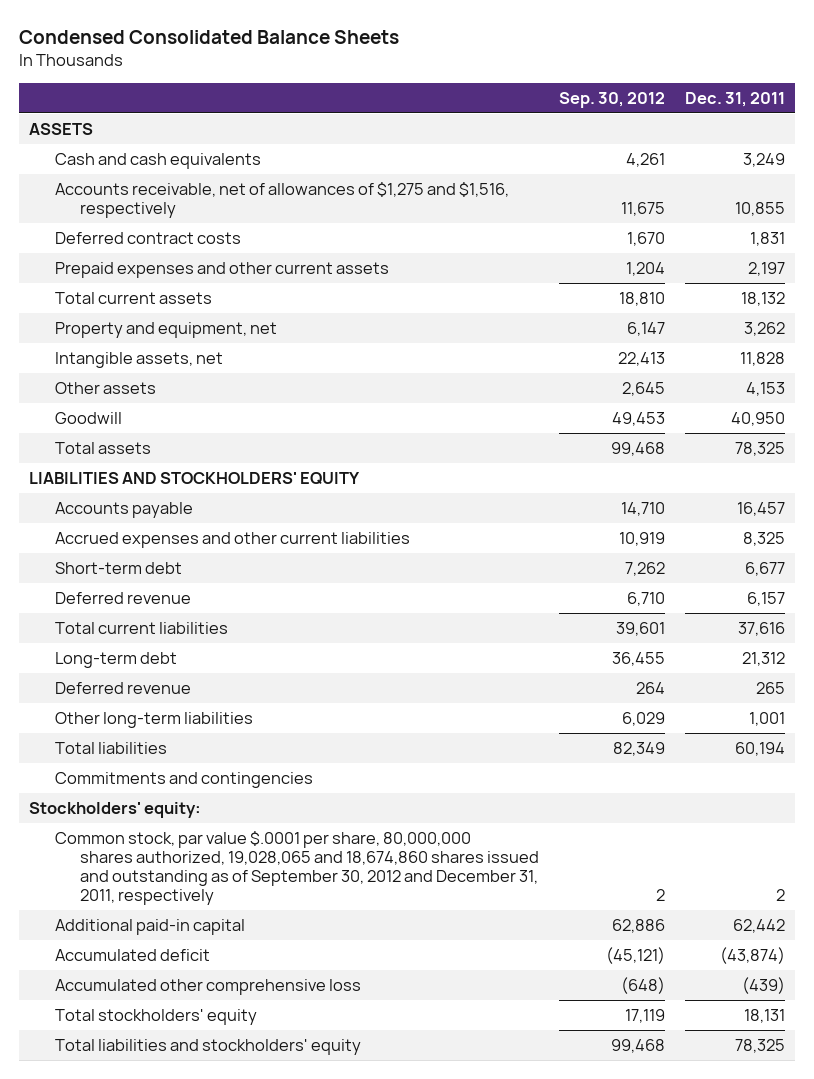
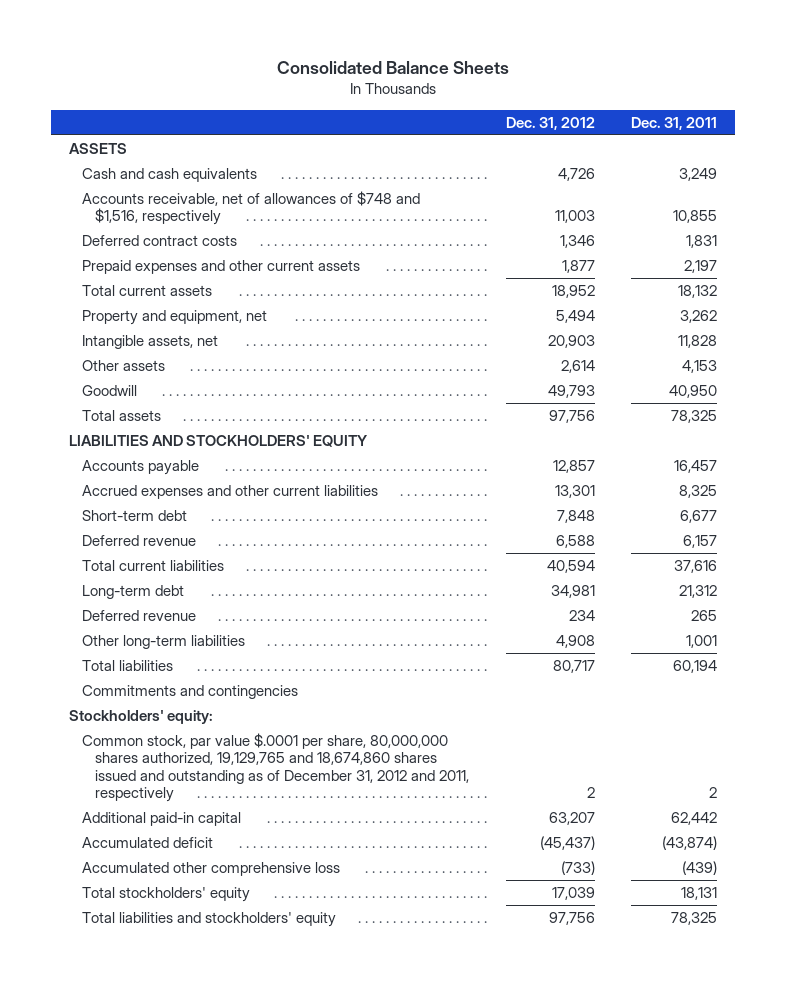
- Condensed Consolidated Balance Sheets
+ Consolidated Balance Sheets
- | Sep. 30, 2012 | Dec. 31, 2011
+ | Dec. 31, 2012 | Dec. 31, 2011
- Accounts receivable, net of allowances of $1,275 and $1,516, respectively | 11,675 | 10,855
+ Accounts receivable, net of allowances of $748 and $1,516, respectively | 11,003 | 10,855
- Common stock, par value $.0001 per share, 80,000,000 shares authorized, 19,028,065 and 18,674,860 shares issued and outstanding as of September 30, 2012 and December 31, 2011, respectively | 2 | 2
+ Common stock, par value $.0001 per share, 80,000,000 shares authorized, 19,129,765 and 18,674,860 shares issued and outstanding as of December 31, 2012 and 2011, respectively | 2 | 2

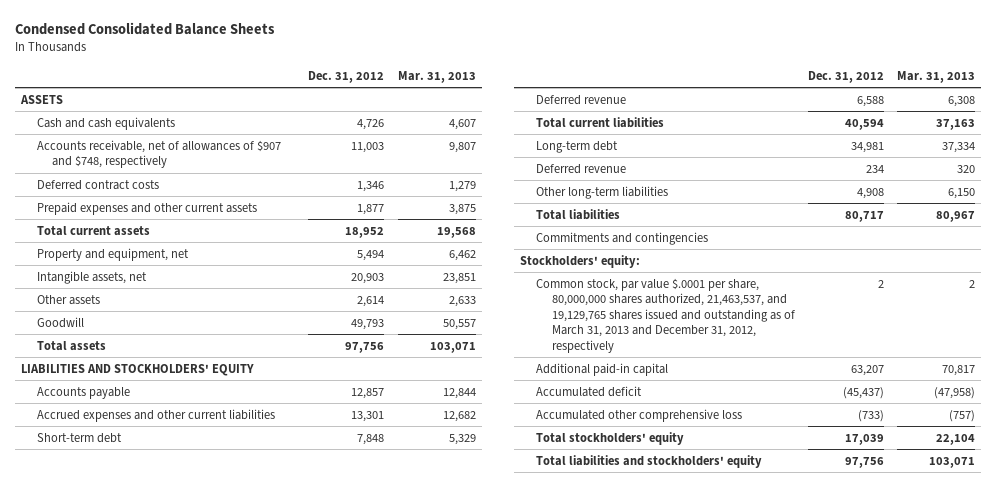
- Consolidated Balance Sheets
+ Condensed Consolidated Balance Sheets
- | Dec. 31, 2012 | Dec. 31, 2011
+ | Dec. 31, 2012 | Mar. 31, 2013
- Accounts receivable, net of allowances of $748 and $1,516, respectively | 11,003 | 10,855
+ Accounts receivable, net of allowances of $907 and $748, respectively | 11,003 | 9,807
- Common stock, par value $.0001 per share, 80,000,000 shares authorized, 19,129,765 and 18,674,860 shares issued and outstanding as of December 31, 2012 and 2011, respectively | 2 | 2
+ Common stock, par value $.0001 per share, 80,000,000 shares authorized, 21,463,537, and 19,129,765 shares issued and outstanding as of March 31, 2013 and December 31, 2012, respectively | 2 | 2

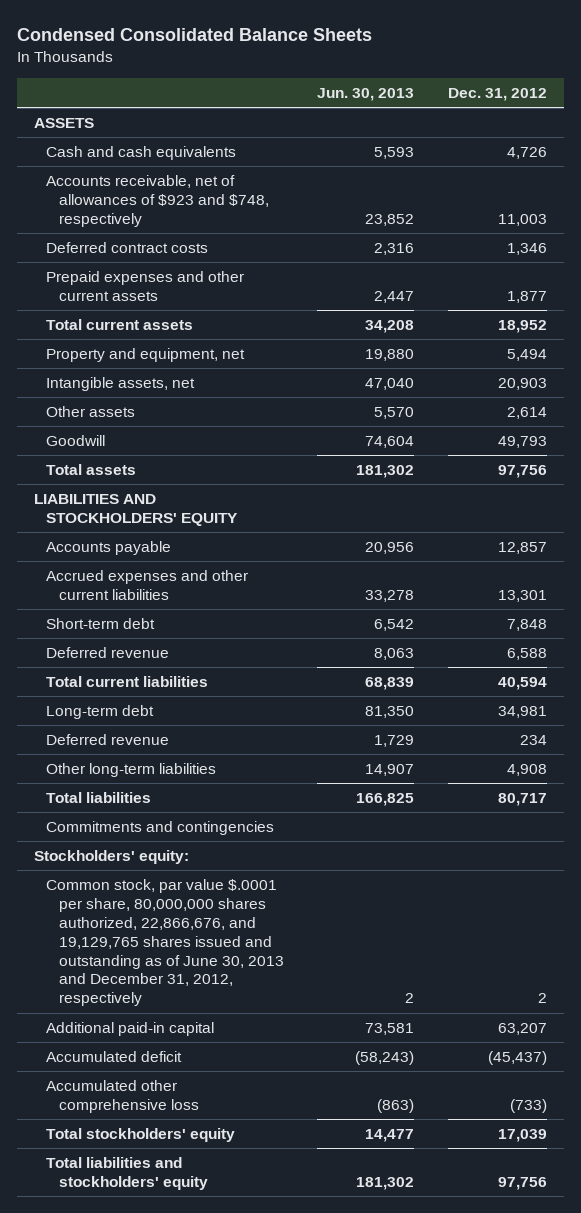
- | Dec. 31, 2012 | Mar. 31, 2013
+ | Jun. 30, 2013 | Dec. 31, 2012
- Accounts receivable, net of allowances of $907 and $748, respectively | 11,003 | 9,807
+ Accounts receivable, net of allowances of $923 and $748, respectively | 23,852 | 11,003
- Common stock, par value $.0001 per share, 80,000,000 shares authorized, 21,463,537, and 19,129,765 shares issued and outstanding as of March 31, 2013 and December 31, 2012, respectively | 2 | 2
+ Common stock, par value $.0001 per share, 80,000,000 shares authorized, 22,866,676, and 19,129,765 shares issued and outstanding as of June 30, 2013 and December 31, 2012, respectively | 2 | 2

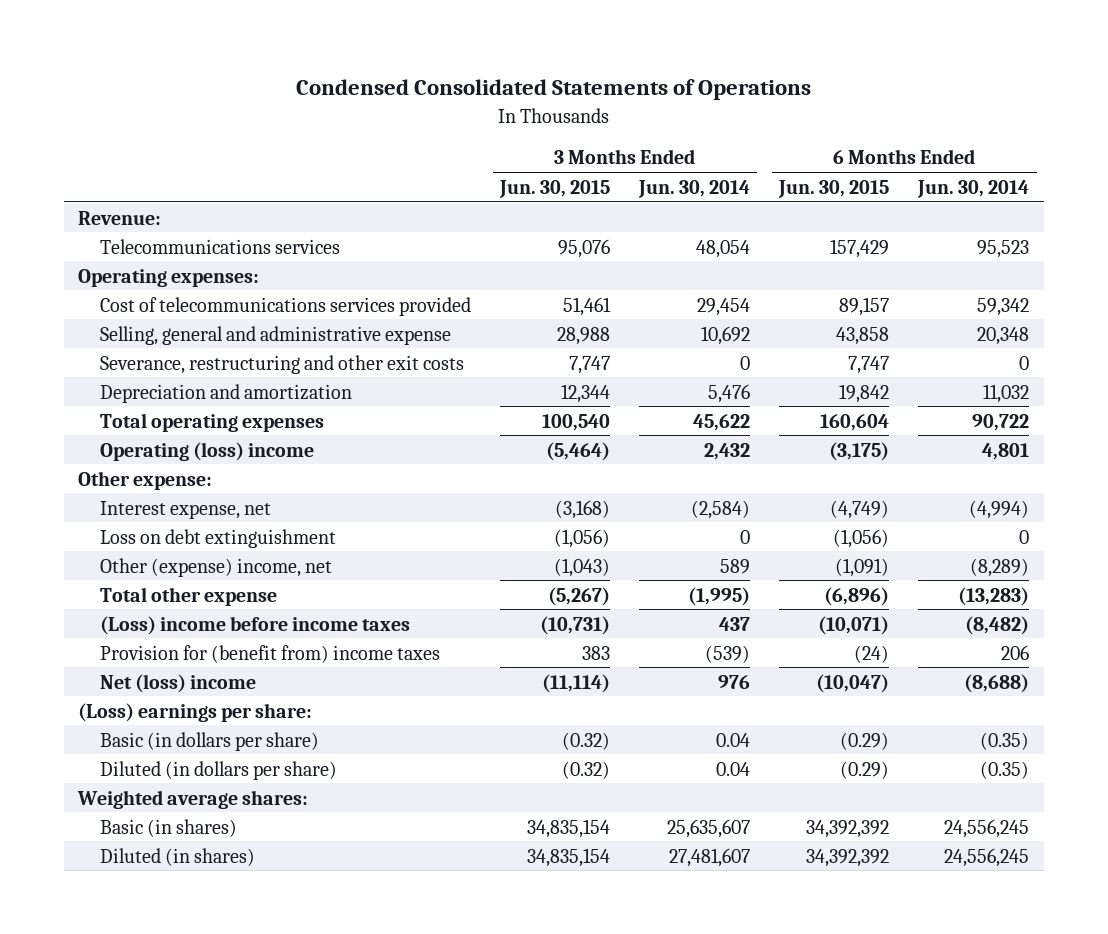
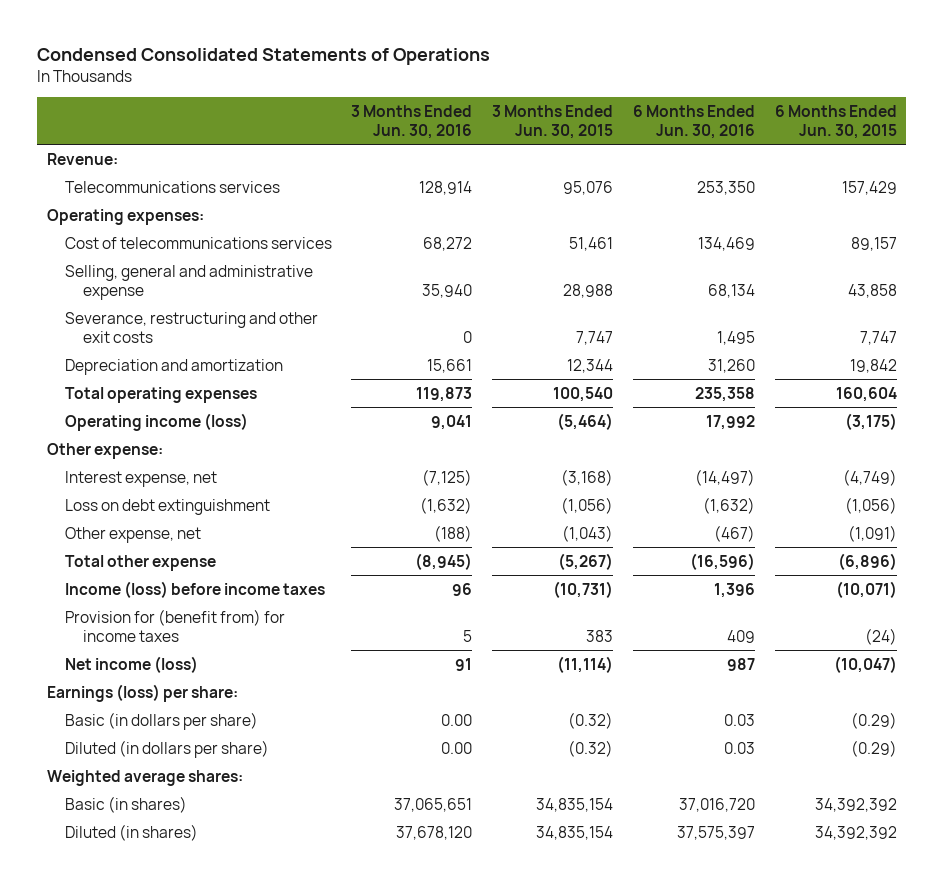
- | 3 Months Ended Jun. 30, 2015 | 3 Months Ended Jun. 30, 2014 | 6 Months Ended Jun. 30, 2015 | 6 Months Ended Jun. 30, 2014
+ | 3 Months Ended Jun. 30, 2016 | 3 Months Ended Jun. 30, 2015 | 6 Months Ended Jun. 30, 2016 | 6 Months Ended Jun. 30, 2015
- Cost of telecommunications services provided | 51,461 | 29,454 | 89,157 | 59,342
+ Cost of telecommunications services | 68,272 | 51,461 | 134,469 | 89,157
- Operating (loss) income | (5,464) | 2,432 | (3,175) | 4,801
+ Operating income (loss) | 9,041 | (5,464) | 17,992 | (3,175)
- Other (expense) income, net | (1,043) | 589 | (1,091) | (8,289)
+ Other expense, net | (188) | (1,043) | (467) | (1,091)
- (Loss) income before income taxes | (10,731) | 437 | (10,071) | (8,482)
- Provision for (benefit from) income taxes | 383 | (539) | (24) | 206
- Net (loss) income | (11,114) | 976 | (10,047) | (8,688)
- (Loss) earnings per share:
+ Income (loss) before income taxes | 96 | (10,731) | 1,396 | (10,071)
+ Provision for (benefit from) for income taxes | 5 | 383 | 409 | (24)
+ Net income (loss) | 91 | (11,114) | 987 | (10,047)
+ Earnings (loss) per share:

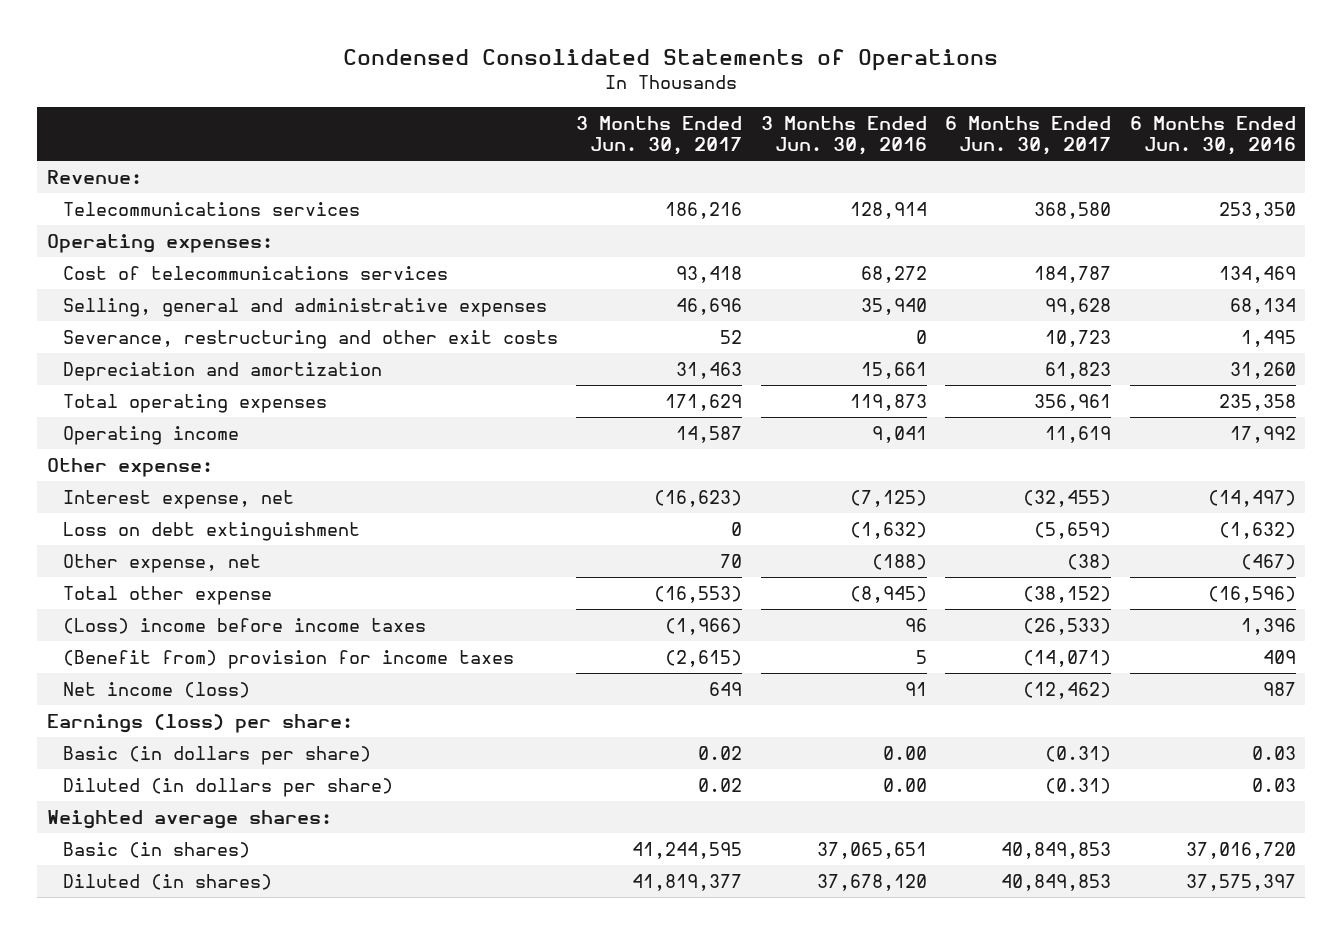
- | 3 Months Ended Jun. 30, 2016 | 3 Months Ended Jun. 30, 2015 | 6 Months Ended Jun. 30, 2016 | 6 Months Ended Jun. 30, 2015
+ | 3 Months Ended Jun. 30, 2017 | 3 Months Ended Jun. 30, 2016 | 6 Months Ended Jun. 30, 2017 | 6 Months Ended Jun. 30, 2016
- Selling, general and administrative expense | 35,940 | 28,988 | 68,134 | 43,858
+ Selling, general and administrative expenses | 46,696 | 35,940 | 99,628 | 68,134
- Operating income (loss) | 9,041 | (5,464) | 17,992 | (3,175)
+ Operating income | 14,587 | 9,041 | 11,619 | 17,992
- Income (loss) before income taxes | 96 | (10,731) | 1,396 | (10,071)
- Provision for (benefit from) for income taxes | 5 | 383 | 409 | (24)
+ (Loss) income before income taxes | (1,966) | 96 | (26,533) | 1,396
+ (Benefit from) provision for income taxes | (2,615) | 5 | (14,071) | 409

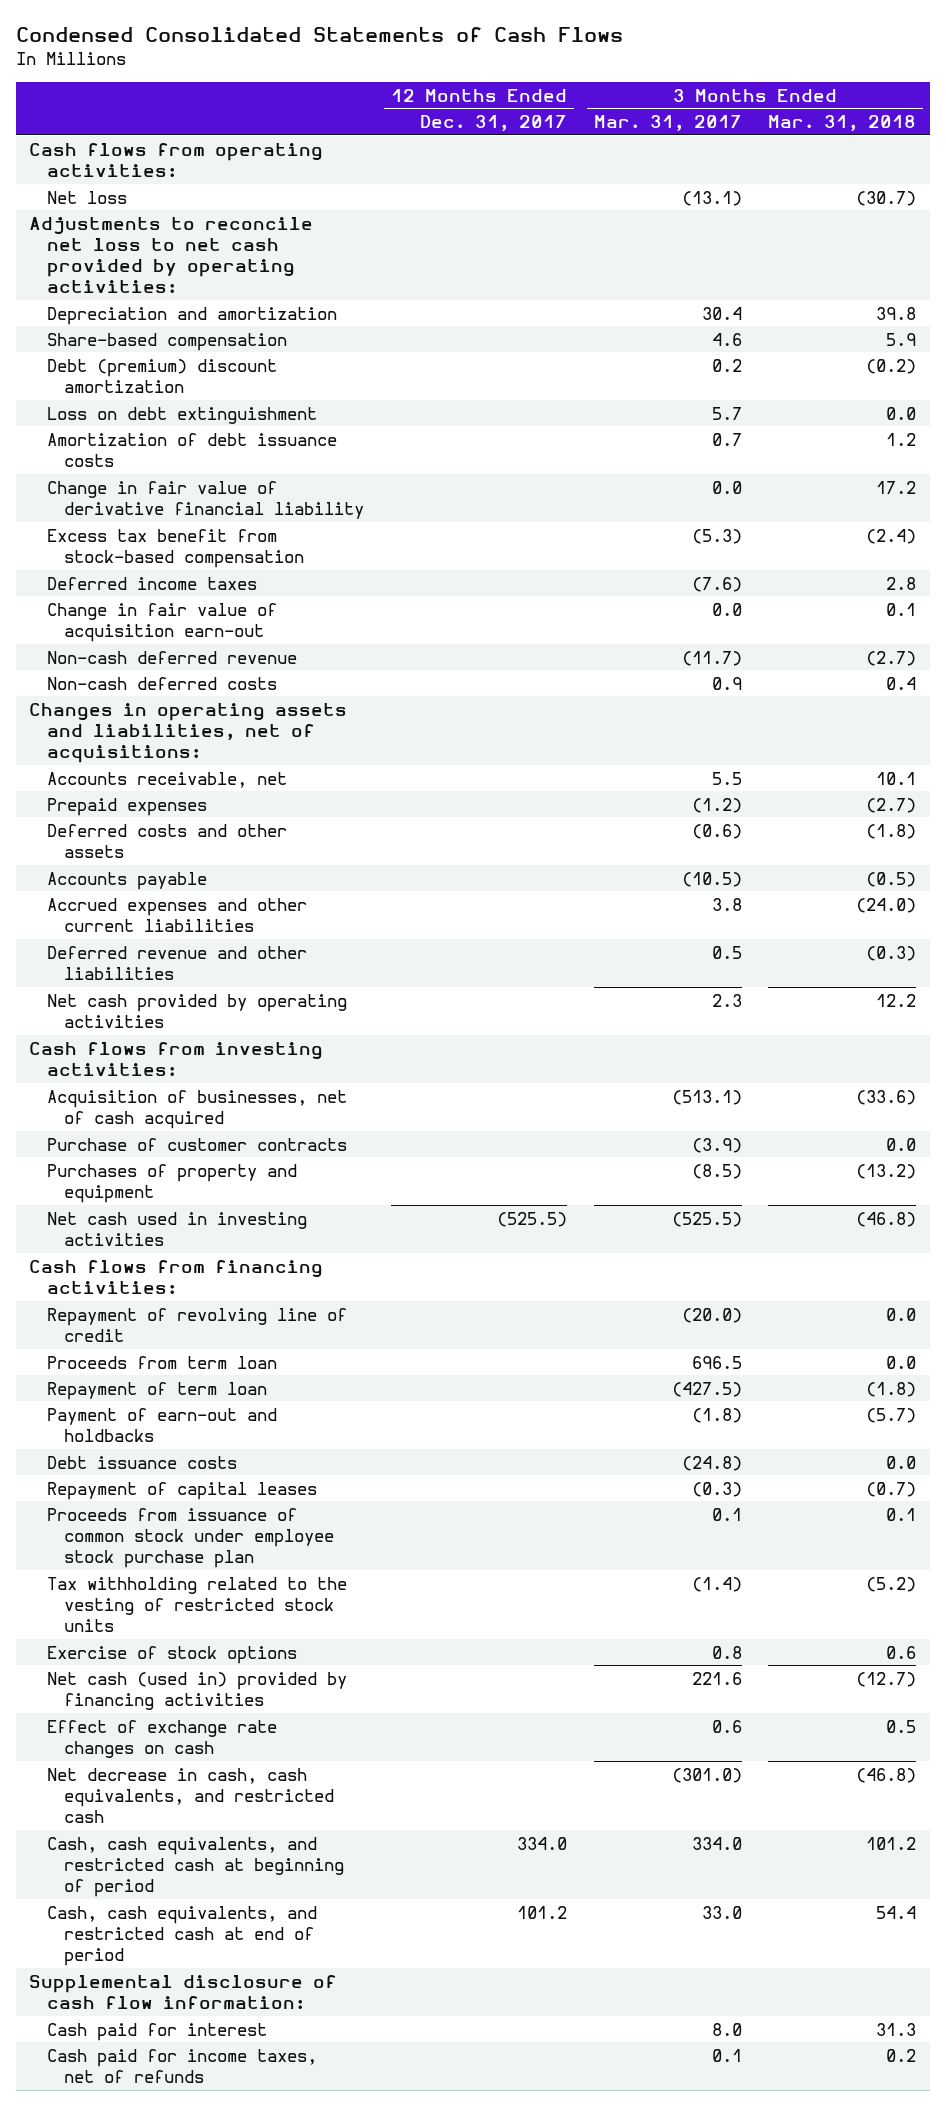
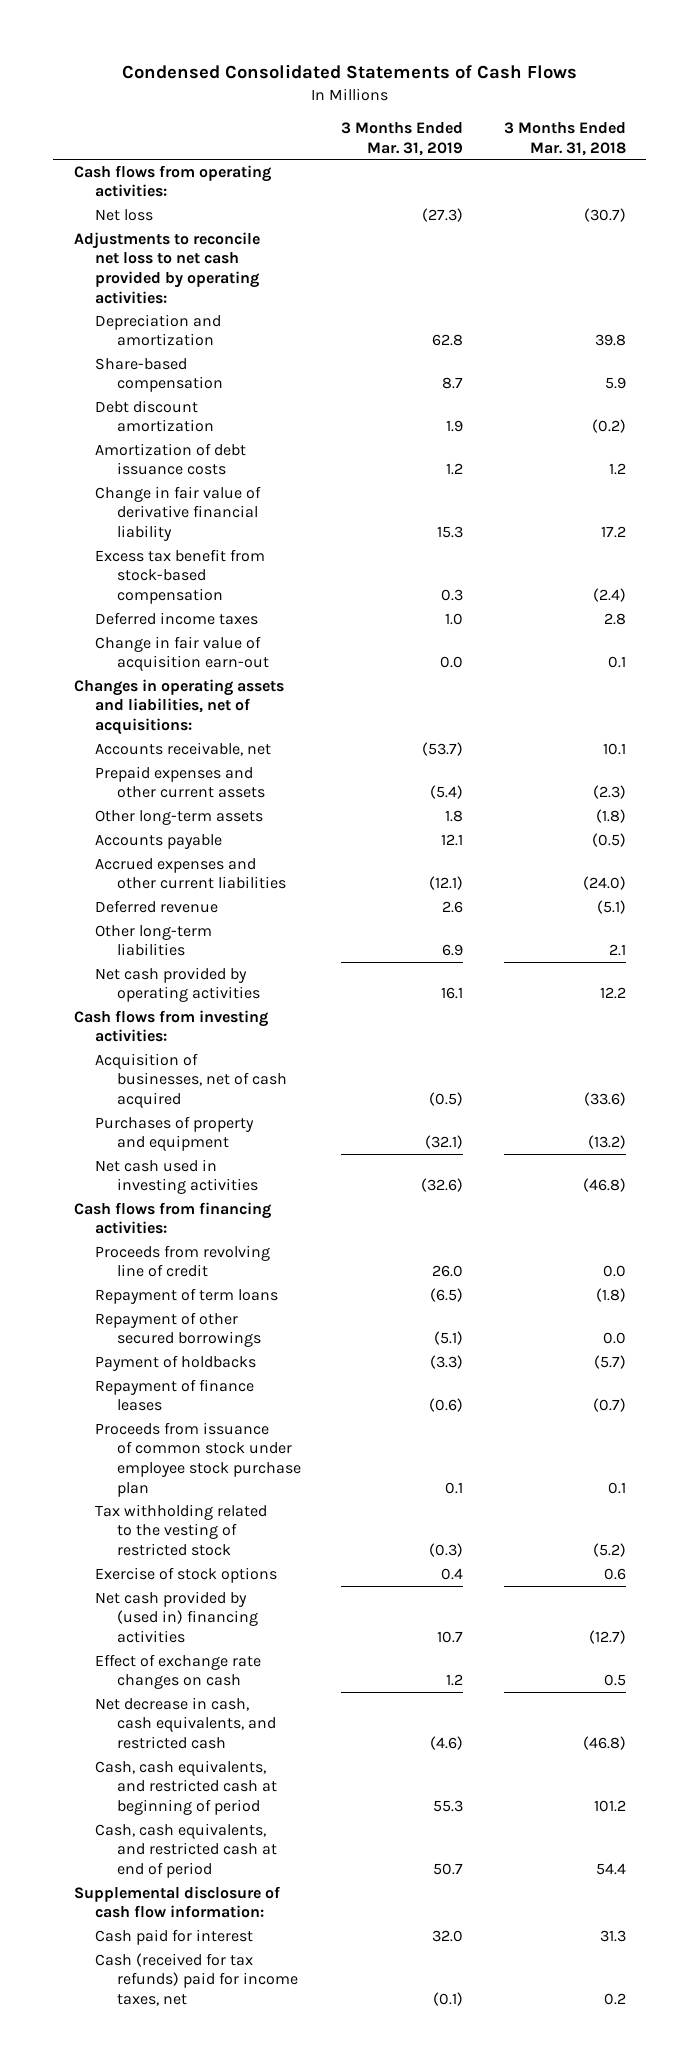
- | 12 Months Ended Dec. 31, 2017 | 3 Months Ended Mar. 31, 2017 | 3 Months Ended Mar. 31, 2018
+ | 3 Months Ended Mar. 31, 2019 | 3 Months Ended Mar. 31, 2018
- Debt (premium) discount amortization | | 0.2 | (0.2)
- Loss on debt extinguishment | | 5.7 | 0.0
+ Debt discount amortization | 1.9 | (0.2)
- Non-cash deferred revenue | | (11.7) | (2.7)
- Non-cash deferred costs | | 0.9 | 0.4
- Prepaid expenses | | (1.2) | (2.7)
- Deferred costs and other assets | | (0.6) | (1.8)
+ Prepaid expenses and other current assets | (5.4) | (2.3)
+ Other long-term assets | 1.8 | (1.8)
- Deferred revenue and other liabilities | | 0.5 | (0.3)
+ Deferred revenue | 2.6 | (5.1)
+ Other long-term liabilities | 6.9 | 2.1
- Purchase of customer contracts | | (3.9) | 0.0
- Repayment of revolving line of credit | | (20.0) | 0.0
- Proceeds from term loan | | 696.5 | 0.0
- Repayment of term loan | | (427.5) | (1.8)
- Payment of earn-out and holdbacks | | (1.8) | (5.7)
- Debt issuance costs | | (24.8) | 0.0
- Repayment of capital leases | | (0.3) | (0.7)
+ Proceeds from revolving line of credit | 26.0 | 0.0
+ Repayment of term loans | (6.5) | (1.8)
+ Repayment of other secured borrowings | (5.1) | 0.0
+ Payment of holdbacks | (3.3) | (5.7)
+ Repayment of finance leases | (0.6) | (0.7)
- Tax withholding related to the vesting of restricted stock units | | (1.4) | (5.2)
+ Tax withholding related to the vesting of restricted stock | (0.3) | (5.2)
- Net cash (used in) provided by financing activities | | 221.6 | (12.7)
+ Net cash provided by (used in) financing activities | 10.7 | (12.7)
- Cash paid for income taxes, net of refunds | | 0.1 | 0.2
+ Cash (received for tax refunds) paid for income taxes, net | (0.1) | 0.2

